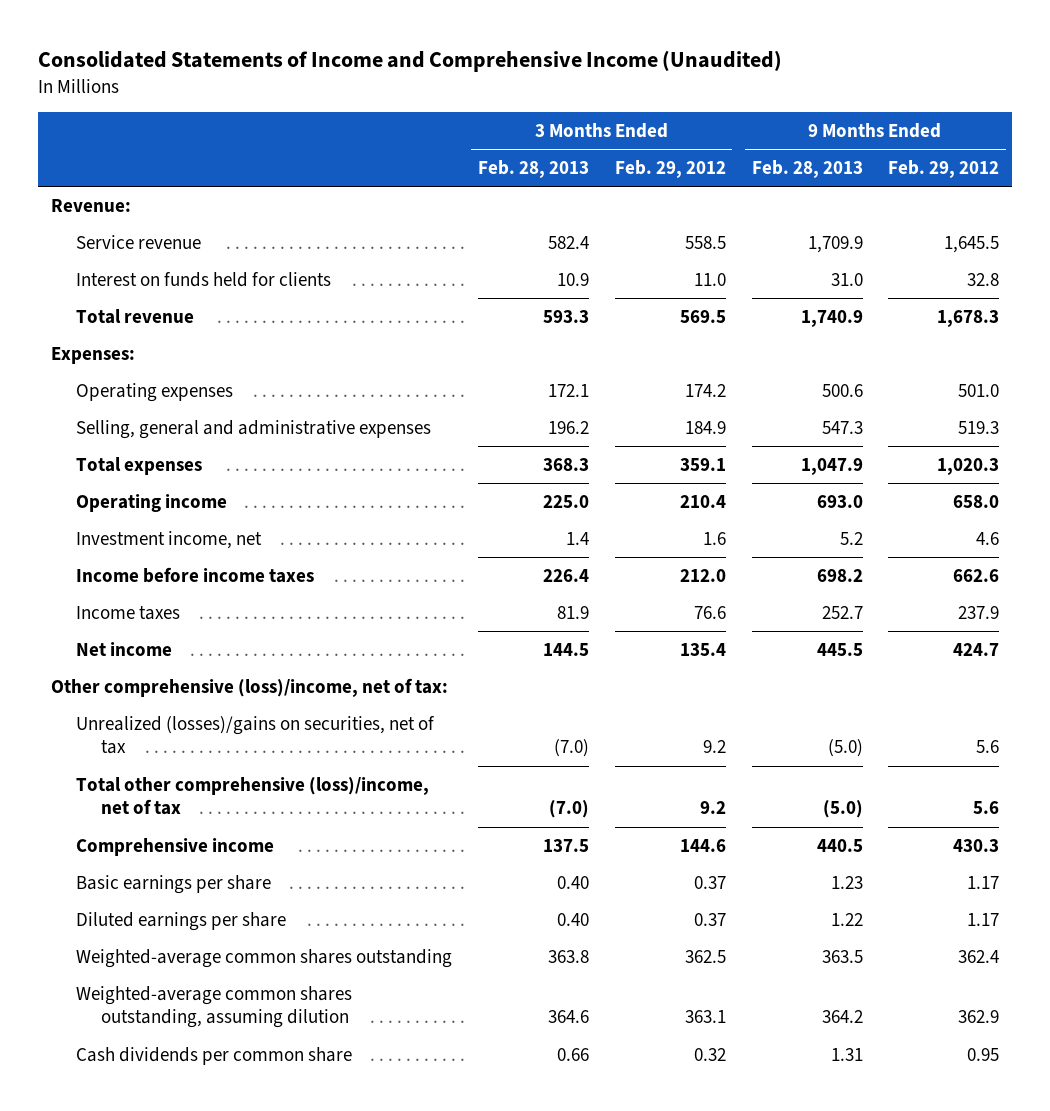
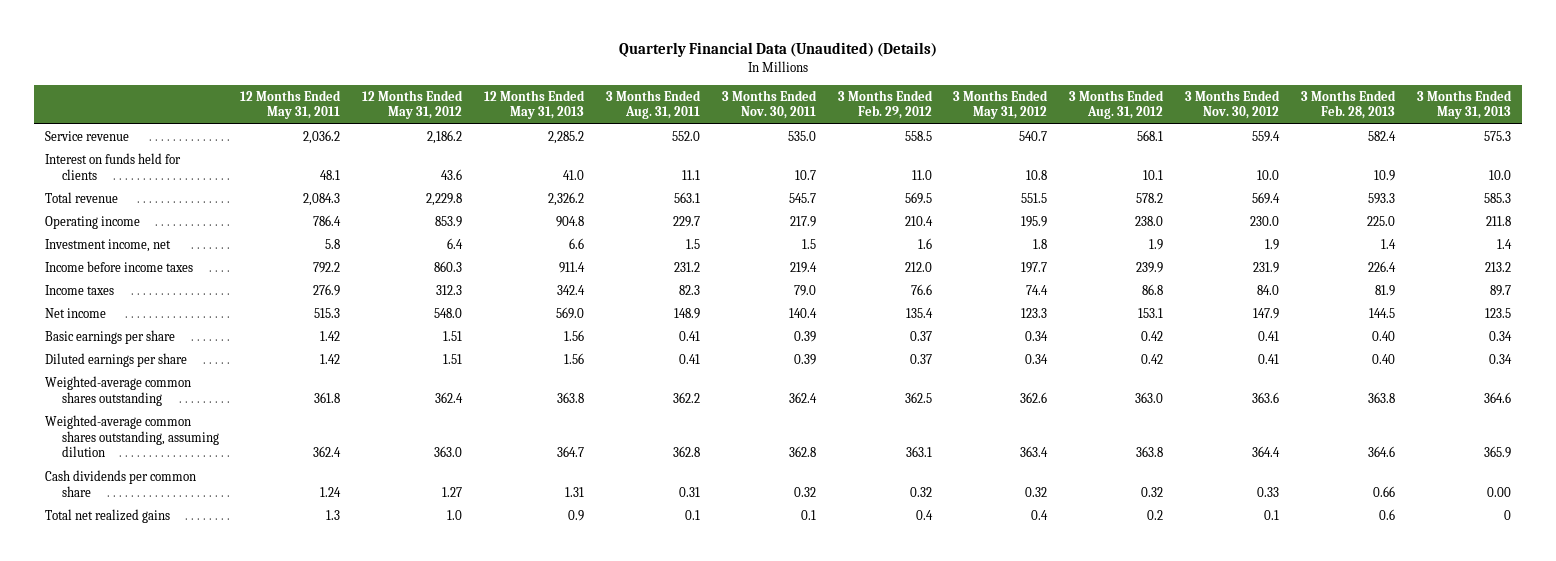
- Consolidated Statements of Income and Comprehensive Income (Unaudited)
+ Quarterly Financial Data (Unaudited) (Details)
- | 3 Months Ended Feb. 28, 2013 | 3 Months Ended Feb. 29, 2012 | 9 Months Ended Feb. 28, 2013 | 9 Months Ended Feb. 29, 2012
+ | 12 Months Ended May 31, 2011 | 12 Months Ended May 31, 2012 | 12 Months Ended May 31, 2013 | 3 Months Ended Aug. 31, 2011 | 3 Months Ended Nov. 30, 2011 | 3 Months Ended Feb. 29, 2012 | 3 Months Ended May 31, 2012 | 3 Months Ended Aug. 31, 2012 | 3 Months Ended Nov. 30, 2012 | 3 Months Ended Feb. 28, 2013 | 3 Months Ended May 31, 2013
- Revenue:
- Expenses:
- Operating expenses | 172.1 | 174.2 | 500.6 | 501.0
- Selling, general and administrative expenses | 196.2 | 184.9 | 547.3 | 519.3
- Total expenses | 368.3 | 359.1 | 1,047.9 | 1,020.3
- Other comprehensive (loss)/income, net of tax:
- Unrealized (losses)/gains on securities, net of tax | (7.0) | 9.2 | (5.0) | 5.6
- Total other comprehensive (loss)/income, net of tax | (7.0) | 9.2 | (5.0) | 5.6
- Comprehensive income | 137.5 | 144.6 | 440.5 | 430.3
+ Total net realized gains | 1.3 | 1.0 | 0.9 | 0.1 | 0.1 | 0.4 | 0.4 | 0.2 | 0.1 | 0.6 | 0

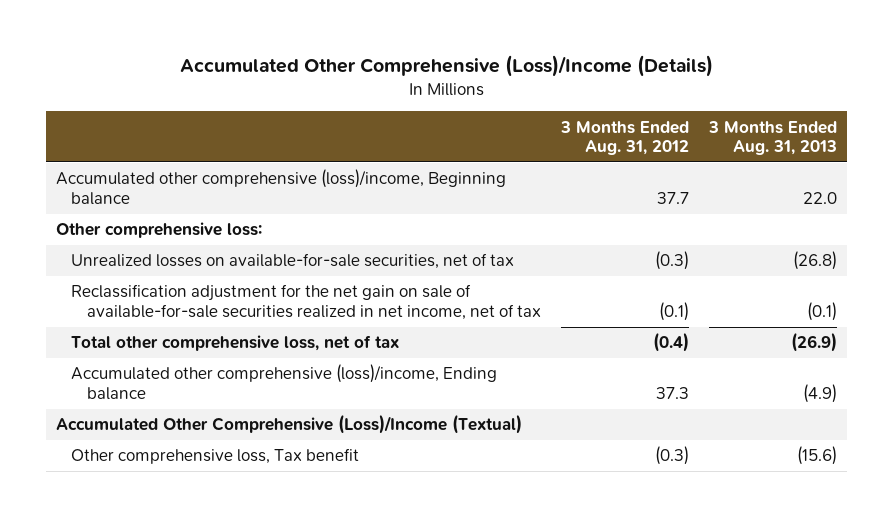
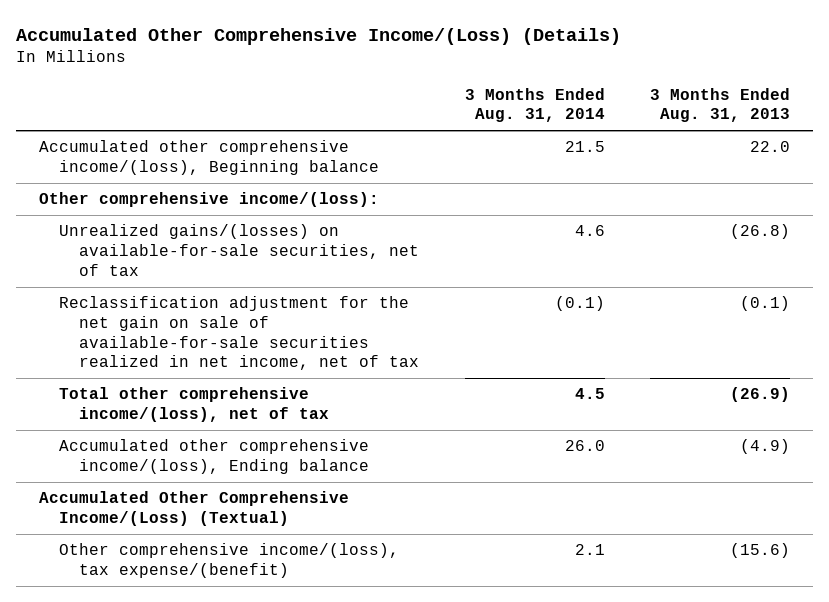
- Accumulated Other Comprehensive (Loss)/Income (Details)
+ Accumulated Other Comprehensive Income/(Loss) (Details)
- | 3 Months Ended Aug. 31, 2012 | 3 Months Ended Aug. 31, 2013
+ | 3 Months Ended Aug. 31, 2014 | 3 Months Ended Aug. 31, 2013
- Accumulated other comprehensive (loss)/income, Beginning balance | 37.7 | 22.0
- Other comprehensive loss:
- Unrealized losses on available-for-sale securities, net of tax | (0.3) | (26.8)
+ Accumulated other comprehensive income/(loss), Beginning balance | 21.5 | 22.0
+ Other comprehensive income/(loss):
+ Unrealized gains/(losses) on available-for-sale securities, net of tax | 4.6 | (26.8)
- Total other comprehensive loss, net of tax | (0.4) | (26.9)
- Accumulated other comprehensive (loss)/income, Ending balance | 37.3 | (4.9)
- Accumulated Other Comprehensive (Loss)/Income (Textual)
- Other comprehensive loss, Tax benefit | (0.3) | (15.6)
+ Total other comprehensive income/(loss), net of tax | 4.5 | (26.9)
+ Accumulated other comprehensive income/(loss), Ending balance | 26.0 | (4.9)
+ Accumulated Other Comprehensive Income/(Loss) (Textual)
+ Other comprehensive income/(loss), tax expense/(benefit) | 2.1 | (15.6)

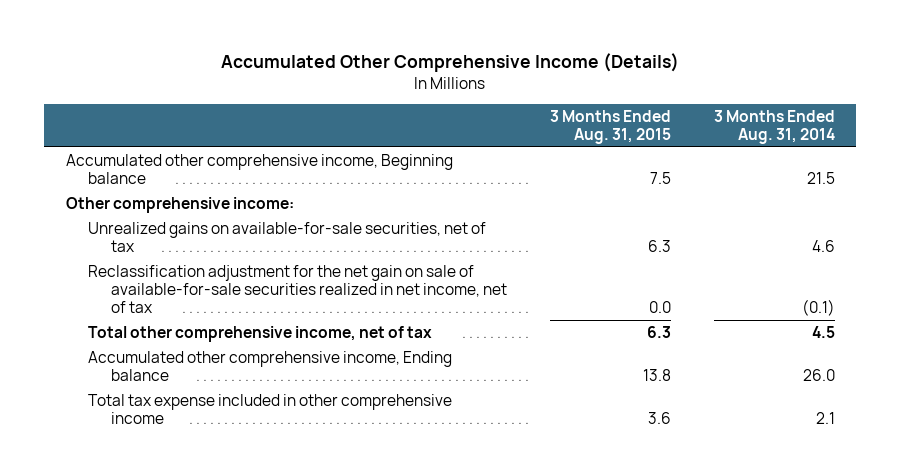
- Accumulated Other Comprehensive Income/(Loss) (Details)
+ Accumulated Other Comprehensive Income (Details)
- | 3 Months Ended Aug. 31, 2014 | 3 Months Ended Aug. 31, 2013
+ | 3 Months Ended Aug. 31, 2015 | 3 Months Ended Aug. 31, 2014
- Accumulated other comprehensive income/(loss), Beginning balance | 21.5 | 22.0
- Other comprehensive income/(loss):
- Unrealized gains/(losses) on available-for-sale securities, net of tax | 4.6 | (26.8)
+ Accumulated other comprehensive income, Beginning balance | 7.5 | 21.5
+ Other comprehensive income:
+ Unrealized gains on available-for-sale securities, net of tax | 6.3 | 4.6
- Total other comprehensive income/(loss), net of tax | 4.5 | (26.9)
- Accumulated other comprehensive income/(loss), Ending balance | 26.0 | (4.9)
- Accumulated Other Comprehensive Income/(Loss) (Textual)
- Other comprehensive income/(loss), tax expense/(benefit) | 2.1 | (15.6)
+ Total other comprehensive income, net of tax | 6.3 | 4.5
+ Accumulated other comprehensive income, Ending balance | 13.8 | 26.0
+ Total tax expense included in other comprehensive income | 3.6 | 2.1

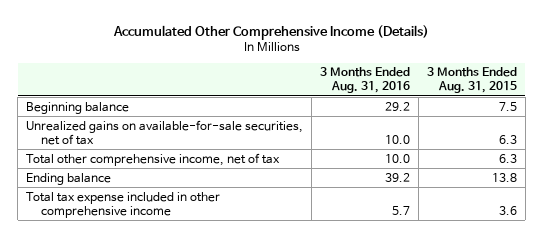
- | 3 Months Ended Aug. 31, 2015 | 3 Months Ended Aug. 31, 2014
+ | 3 Months Ended Aug. 31, 2016 | 3 Months Ended Aug. 31, 2015
- Accumulated other comprehensive income, Beginning balance | 7.5 | 21.5
- Other comprehensive income:
+ Beginning balance | 29.2 | 7.5
- Reclassification adjustment for the net gain on sale of available-for-sale securities realized in net income, net of tax | 0.0 | (0.1)
- Accumulated other comprehensive income, Ending balance | 13.8 | 26.0
+ Ending balance | 39.2 | 13.8

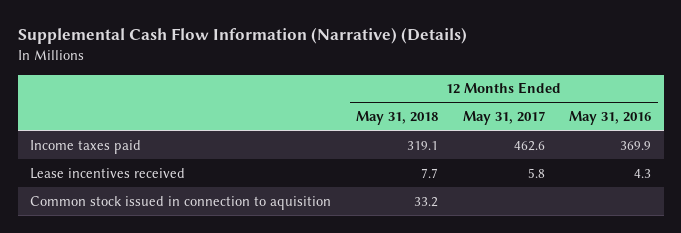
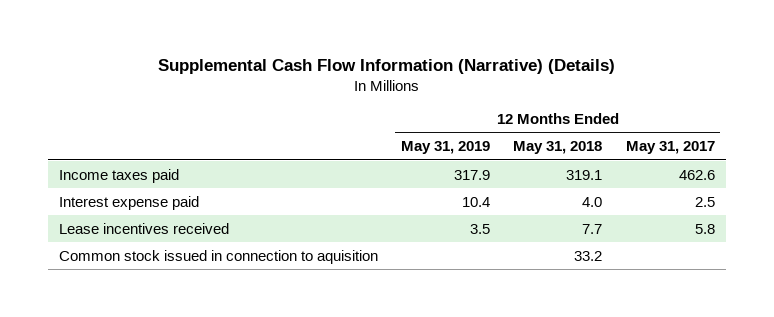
- | 12 Months Ended May 31, 2018 | 12 Months Ended May 31, 2017 | 12 Months Ended May 31, 2016
+ | 12 Months Ended May 31, 2019 | 12 Months Ended May 31, 2018 | 12 Months Ended May 31, 2017
+ Interest expense paid | 10.4 | 4.0 | 2.5

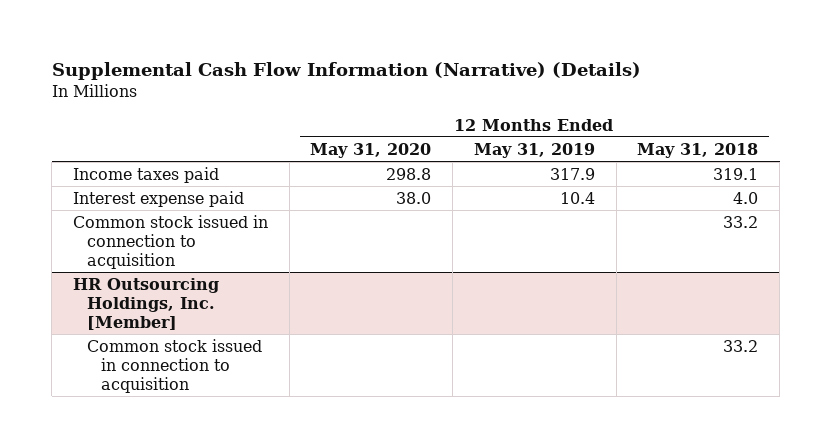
- | 12 Months Ended May 31, 2019 | 12 Months Ended May 31, 2018 | 12 Months Ended May 31, 2017
+ | 12 Months Ended May 31, 2020 | 12 Months Ended May 31, 2019 | 12 Months Ended May 31, 2018
- Lease incentives received | 3.5 | 7.7 | 5.8
- Common stock issued in connection to aquisition | | 33.2 |
+ Common stock issued in connection to acquisition | | | 33.2
+ HR Outsourcing Holdings, Inc. [Member]
+ Common stock issued in connection to acquisition | | | 33.2

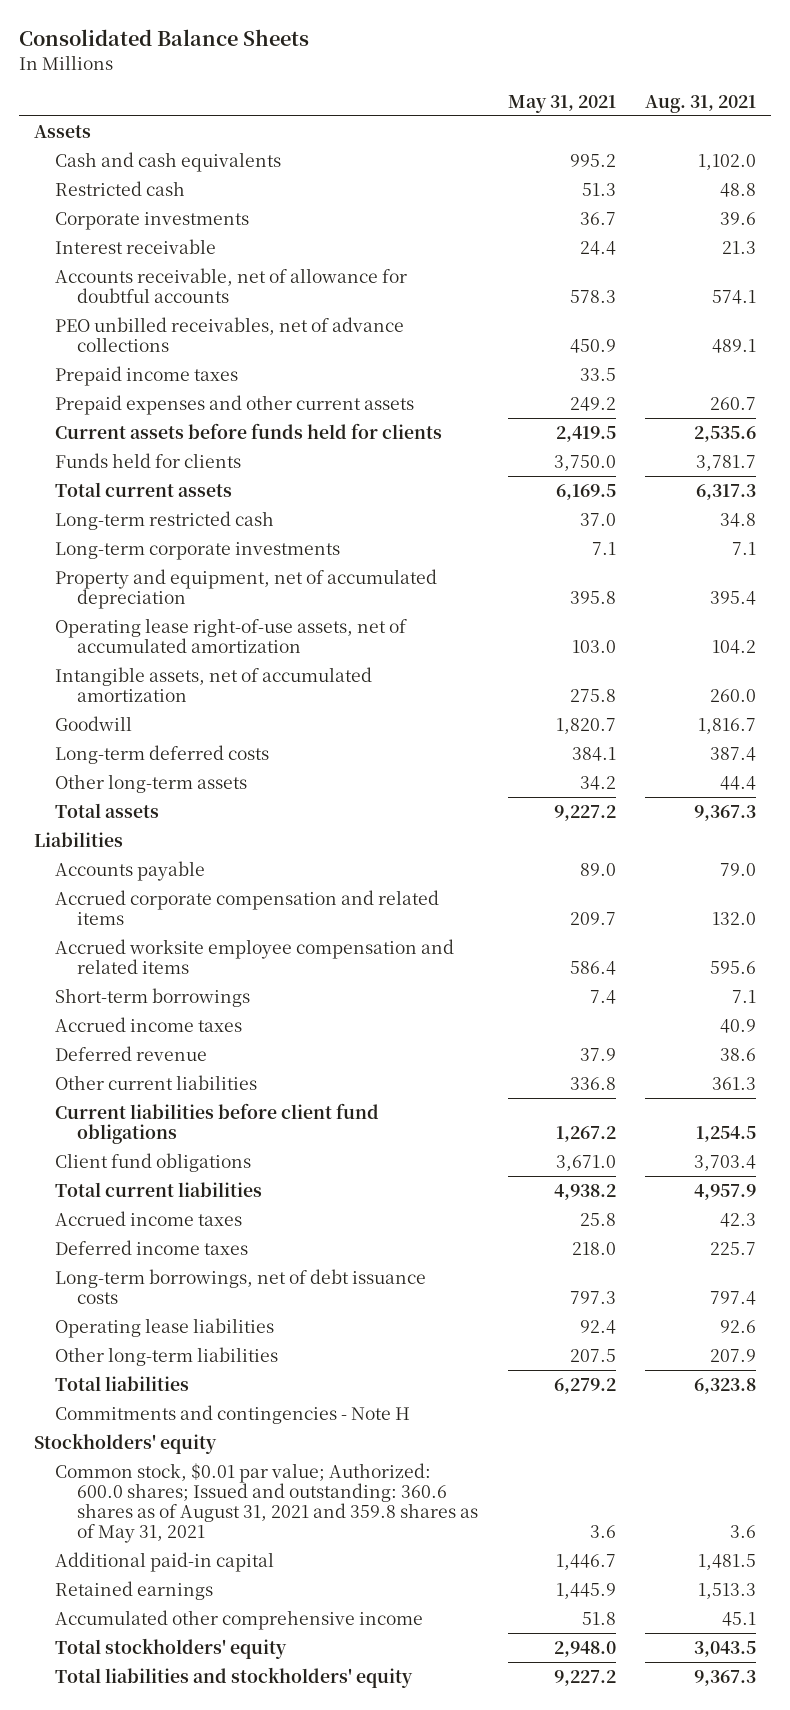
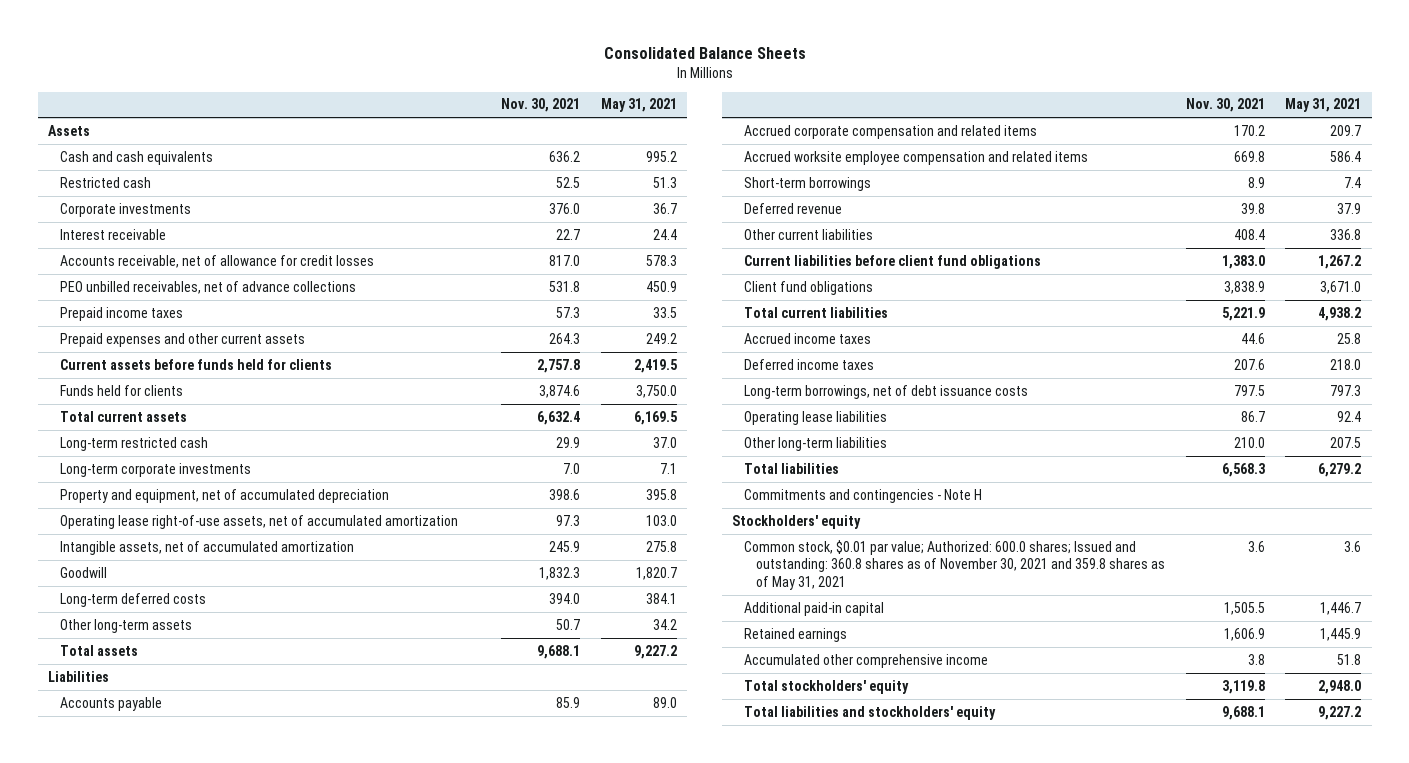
- | May 31, 2021 | Aug. 31, 2021
+ | Nov. 30, 2021 | May 31, 2021
- Accounts receivable, net of allowance for doubtful accounts | 578.3 | 574.1
+ Accounts receivable, net of allowance for credit losses | 817.0 | 578.3
- Accrued income taxes | | 40.9
- Common stock, $0.01 par value; Authorized: 600.0 shares; Issued and outstanding: 360.6 shares as of August 31, 2021 and 359.8 shares as of May 31, 2021 | 3.6 | 3.6
+ Common stock, $0.01 par value; Authorized: 600.0 shares; Issued and outstanding: 360.8 shares as of November 30, 2021 and 359.8 shares as of May 31, 2021 | 3.6 | 3.6

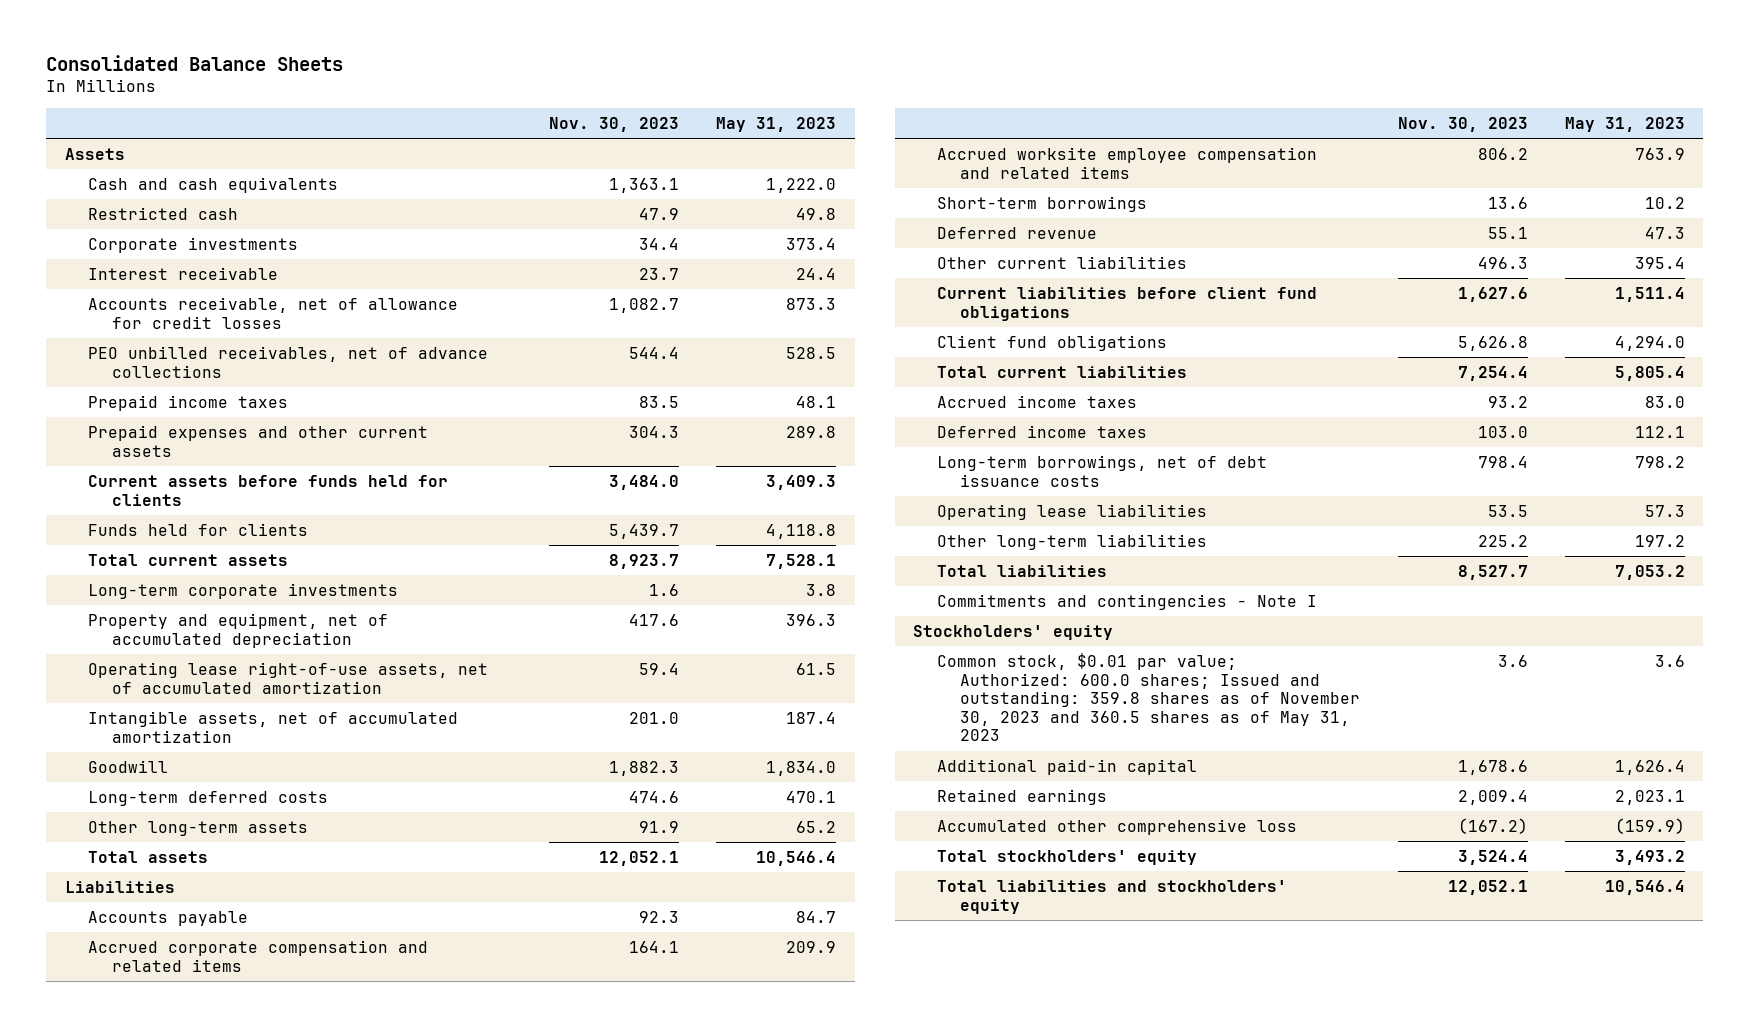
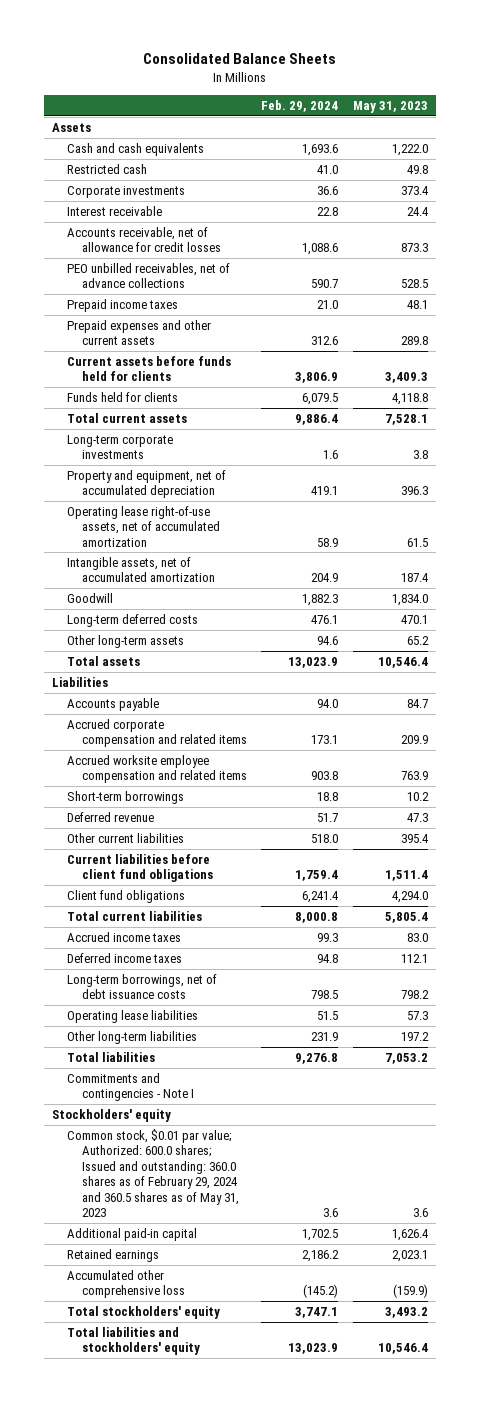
- | Nov. 30, 2023 | May 31, 2023
+ | Feb. 29, 2024 | May 31, 2023
- Common stock, $0.01 par value; Authorized: 600.0 shares; Issued and outstanding: 359.8 shares as of November 30, 2023 and 360.5 shares as of May 31, 2023 | 3.6 | 3.6
+ Common stock, $0.01 par value; Authorized: 600.0 shares; Issued and outstanding: 360.0 shares as of February 29, 2024 and 360.5 shares as of May 31, 2023 | 3.6 | 3.6

